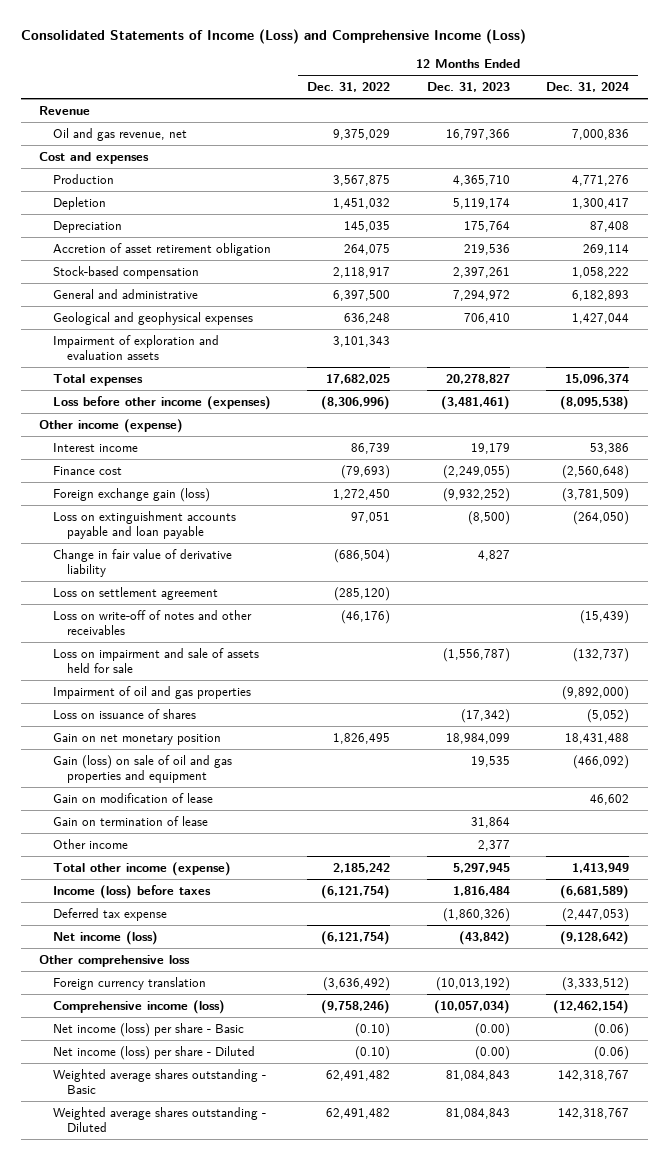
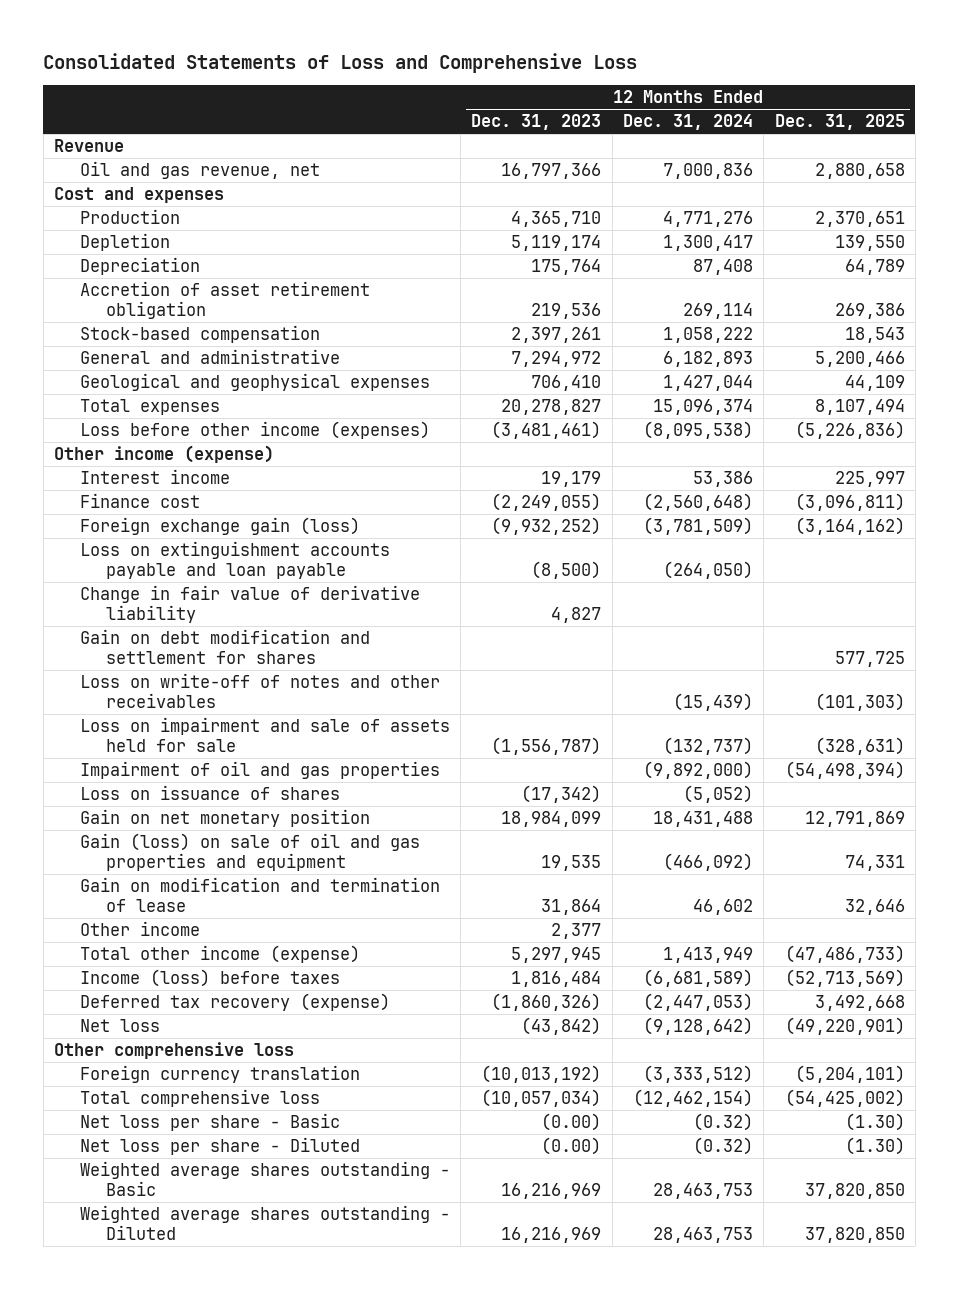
- Consolidated Statements of Income (Loss) and Comprehensive Income (Loss)
+ Consolidated Statements of Loss and Comprehensive Loss
- | 12 Months Ended Dec. 31, 2022 | 12 Months Ended Dec. 31, 2023 | 12 Months Ended Dec. 31, 2024
+ | 12 Months Ended Dec. 31, 2023 | 12 Months Ended Dec. 31, 2024 | 12 Months Ended Dec. 31, 2025
- Impairment of exploration and evaluation assets | 3,101,343 | |
- Loss on settlement agreement | (285,120) | |
+ Gain on debt modification and settlement for shares | | | 577,725
- Gain on modification of lease | | | 46,602
- Gain on termination of lease | | 31,864 |
+ Gain on modification and termination of lease | 31,864 | 46,602 | 32,646
- Deferred tax expense | | (1,860,326) | (2,447,053)
- Net income (loss) | (6,121,754) | (43,842) | (9,128,642)
+ Deferred tax recovery (expense) | (1,860,326) | (2,447,053) | 3,492,668
+ Net loss | (43,842) | (9,128,642) | (49,220,901)
- Comprehensive income (loss) | (9,758,246) | (10,057,034) | (12,462,154)
- Net income (loss) per share - Basic | (0.10) | (0.00) | (0.06)
- Net income (loss) per share - Diluted | (0.10) | (0.00) | (0.06)
- Weighted average shares outstanding - Basic | 62,491,482 | 81,084,843 | 142,318,767
- Weighted average shares outstanding - Diluted | 62,491,482 | 81,084,843 | 142,318,767
+ Total comprehensive loss | (10,057,034) | (12,462,154) | (54,425,002)
+ Net loss per share - Basic | (0.00) | (0.32) | (1.30)
+ Net loss per share - Diluted | (0.00) | (0.32) | (1.30)
+ Weighted average shares outstanding - Basic | 16,216,969 | 28,463,753 | 37,820,850
+ Weighted average shares outstanding - Diluted | 16,216,969 | 28,463,753 | 37,820,850

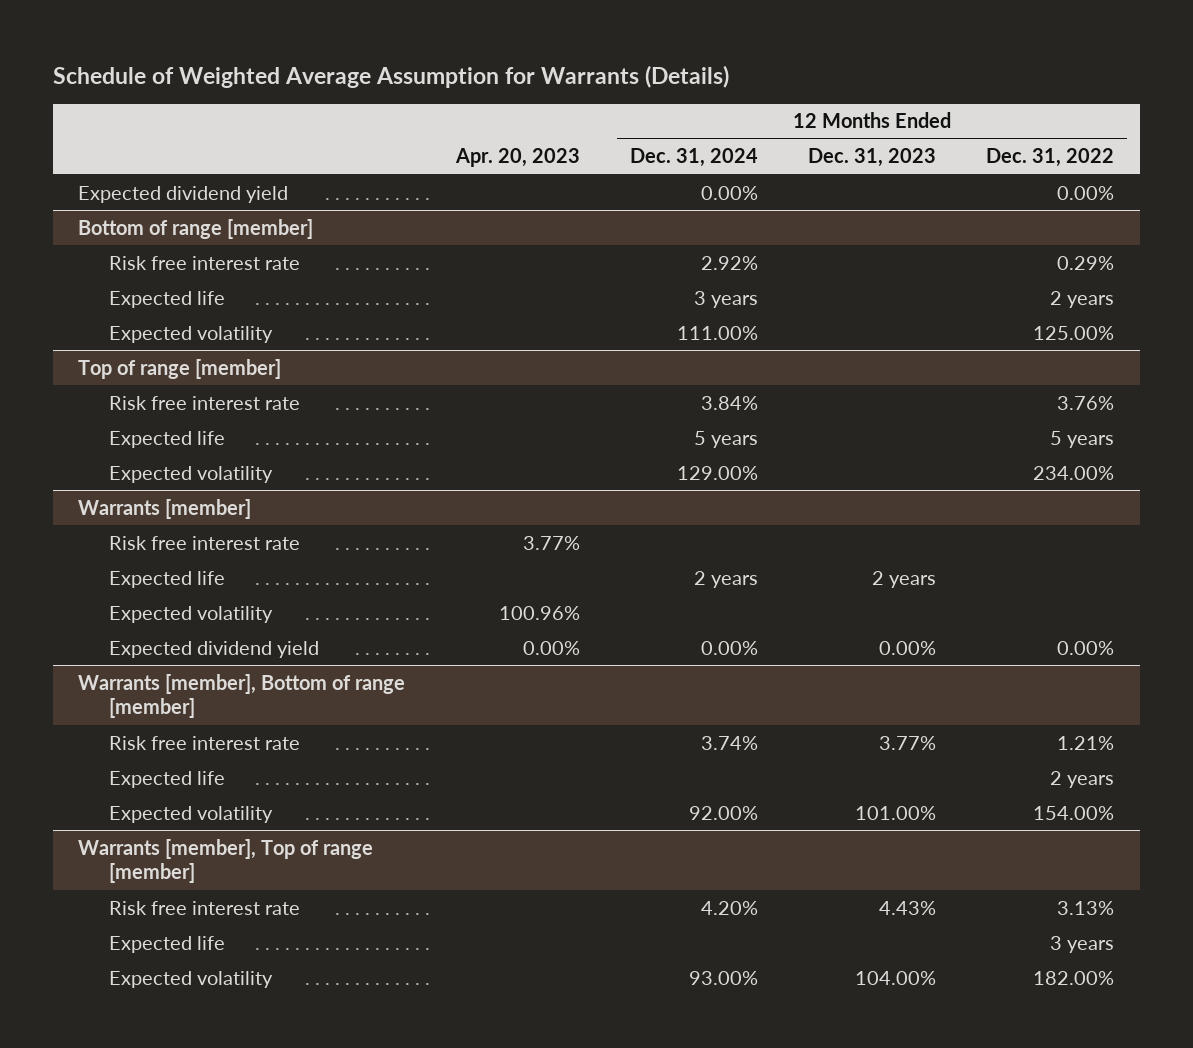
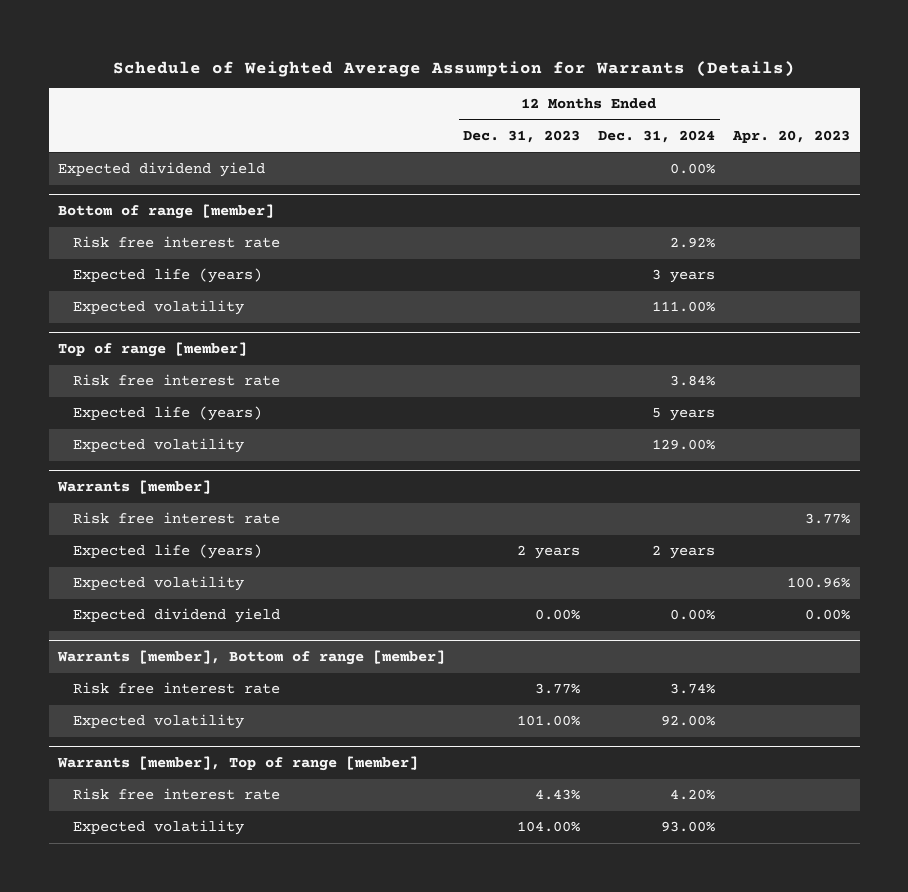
- | Apr. 20, 2023 | 12 Months Ended Dec. 31, 2024 | 12 Months Ended Dec. 31, 2023 | 12 Months Ended Dec. 31, 2022
+ | 12 Months Ended Dec. 31, 2023 | 12 Months Ended Dec. 31, 2024 | Apr. 20, 2023
@ Bottom of range [member]
- Expected life | | 3 years | | 2 years
+ Expected life (years) | | 3 years |
@ Top of range [member]
- Expected life | | 5 years | | 5 years
+ Expected life (years) | | 5 years |
@ Warrants [member]
- Expected life | | 2 years | 2 years |
+ Expected life (years) | 2 years | 2 years |
@ Warrants [member], Bottom of range [member]
- Expected life | | | | 2 years
@ Warrants [member], Top of range [member]
- Expected life | | | | 3 years

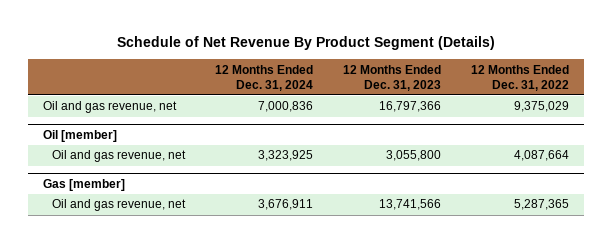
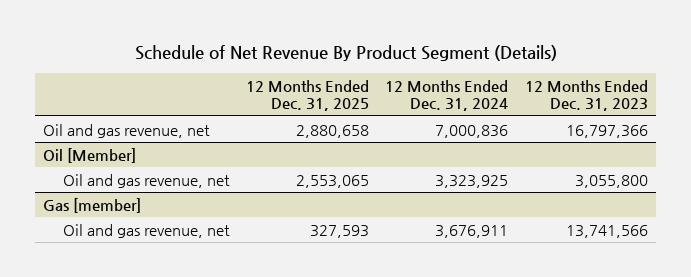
- | 12 Months Ended Dec. 31, 2024 | 12 Months Ended Dec. 31, 2023 | 12 Months Ended Dec. 31, 2022
+ | 12 Months Ended Dec. 31, 2025 | 12 Months Ended Dec. 31, 2024 | 12 Months Ended Dec. 31, 2023
- Oil [member]
+ Oil [Member]

